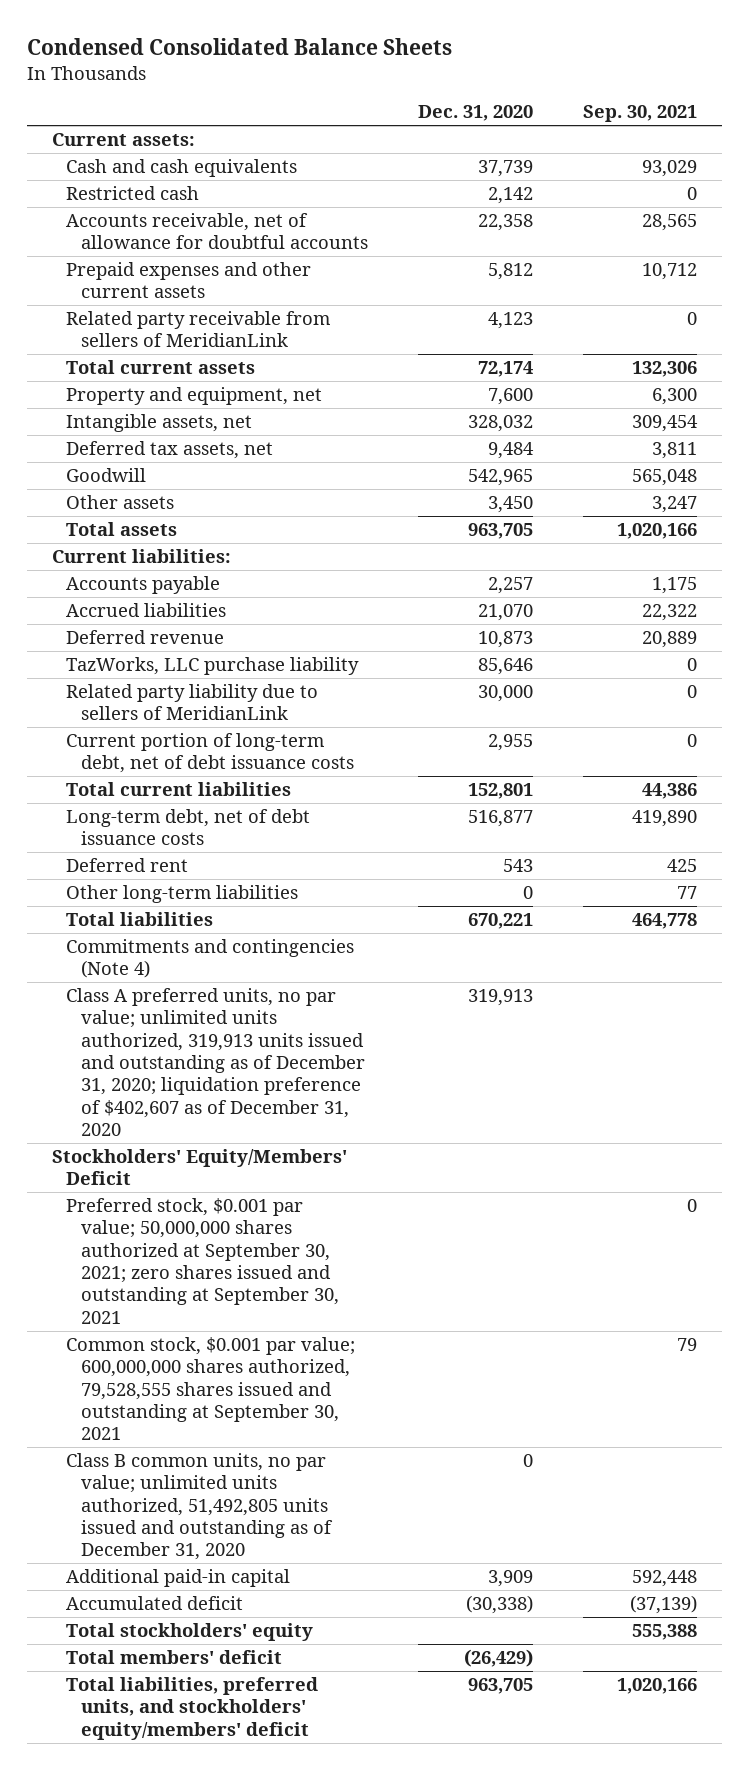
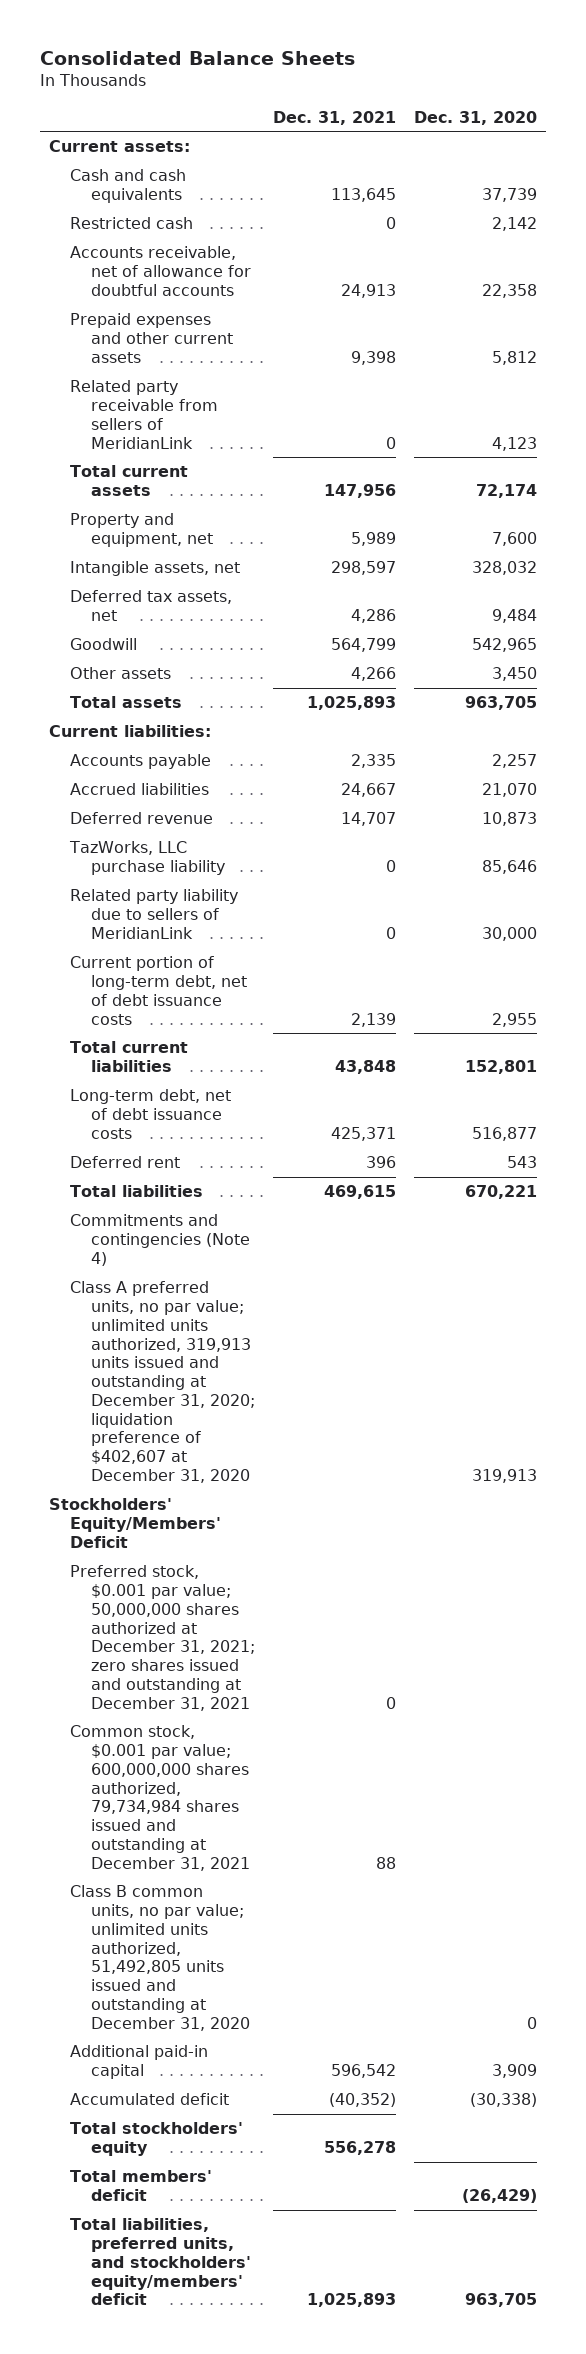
- Condensed Consolidated Balance Sheets
+ Consolidated Balance Sheets
- | Dec. 31, 2020 | Sep. 30, 2021
+ | Dec. 31, 2021 | Dec. 31, 2020
- Other long-term liabilities | 0 | 77
- Class A preferred units, no par value; unlimited units authorized, 319,913 units issued and outstanding as of December 31, 2020; liquidation preference of $402,607 as of December 31, 2020 | 319,913 |
+ Class A preferred units, no par value; unlimited units authorized, 319,913 units issued and outstanding at December 31, 2020; liquidation preference of $402,607 at December 31, 2020 | | 319,913
- Preferred stock, $0.001 par value; 50,000,000 shares authorized at September 30, 2021; zero shares issued and outstanding at September 30, 2021 | | 0
- Common stock, $0.001 par value; 600,000,000 shares authorized, 79,528,555 shares issued and outstanding at September 30, 2021 | | 79
- Class B common units, no par value; unlimited units authorized, 51,492,805 units issued and outstanding as of December 31, 2020 | 0 |
+ Preferred stock, $0.001 par value; 50,000,000 shares authorized at December 31, 2021; zero shares issued and outstanding at December 31, 2021 | 0 |
+ Common stock, $0.001 par value; 600,000,000 shares authorized, 79,734,984 shares issued and outstanding at December 31, 2021 | 88 |
+ Class B common units, no par value; unlimited units authorized, 51,492,805 units issued and outstanding at December 31, 2020 | | 0

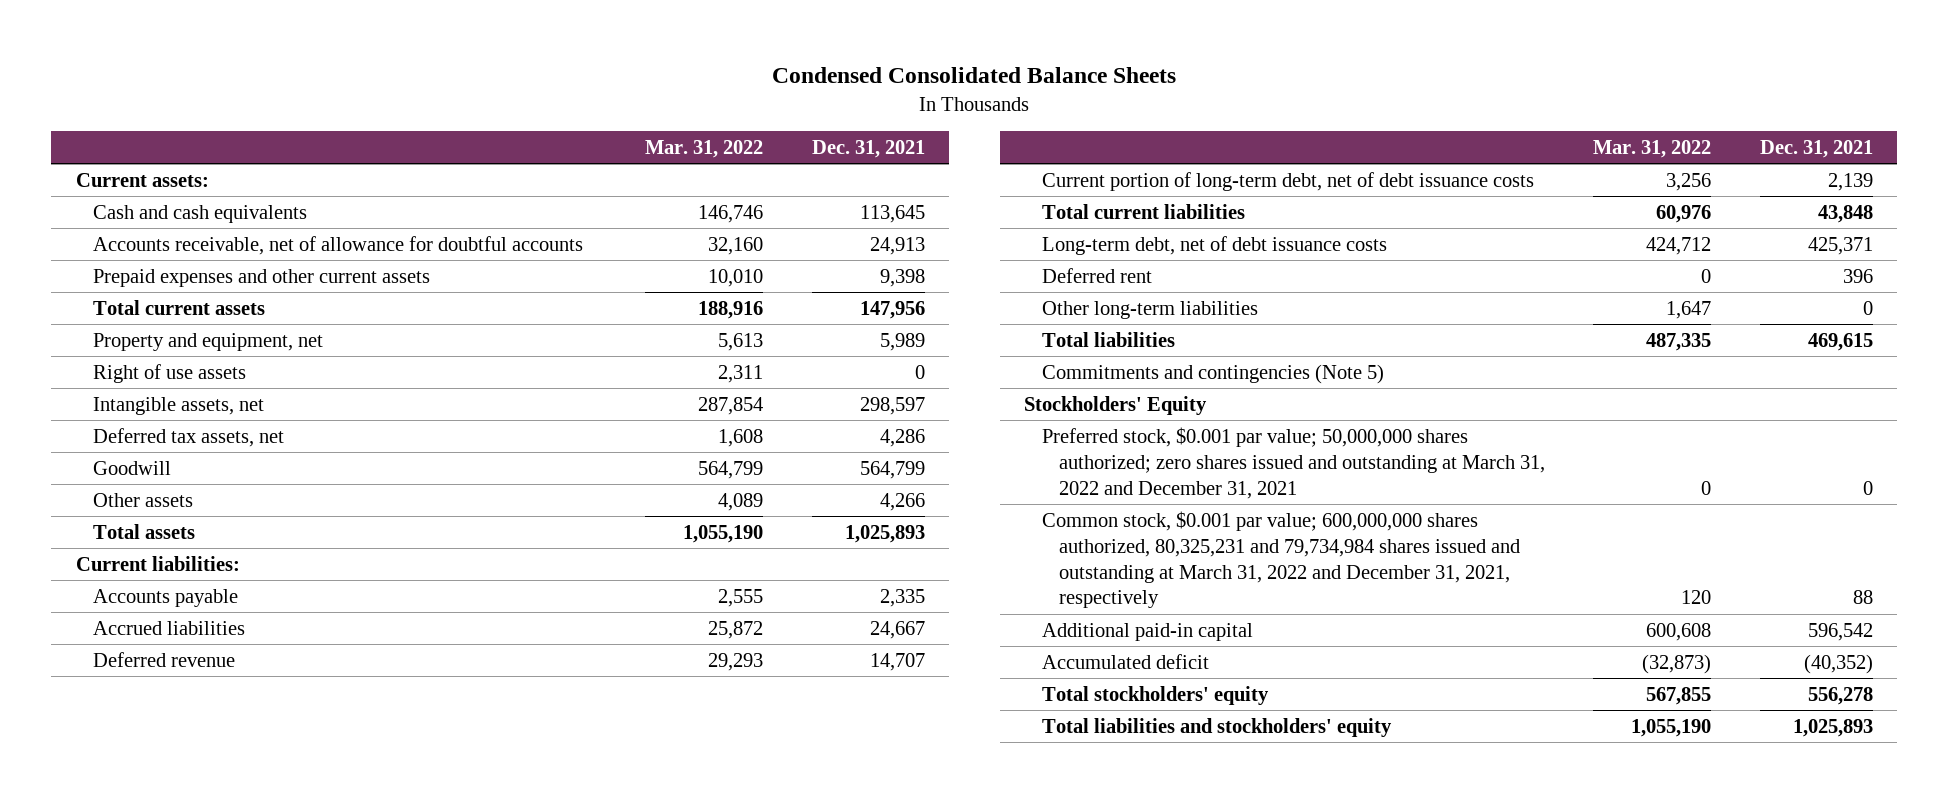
- Consolidated Balance Sheets
+ Condensed Consolidated Balance Sheets
- | Dec. 31, 2021 | Dec. 31, 2020
+ | Mar. 31, 2022 | Dec. 31, 2021
- Restricted cash | 0 | 2,142
- Related party receivable from sellers of MeridianLink | 0 | 4,123
+ Right of use assets | 2,311 | 0
- TazWorks, LLC purchase liability | 0 | 85,646
- Related party liability due to sellers of MeridianLink | 0 | 30,000
+ Other long-term liabilities | 1,647 | 0
- Commitments and contingencies (Note 4)
- Class A preferred units, no par value; unlimited units authorized, 319,913 units issued and outstanding at December 31, 2020; liquidation preference of $402,607 at December 31, 2020 | | 319,913
- Stockholders' Equity/Members' Deficit
- Preferred stock, $0.001 par value; 50,000,000 shares authorized at December 31, 2021; zero shares issued and outstanding at December 31, 2021 | 0 |
- Common stock, $0.001 par value; 600,000,000 shares authorized, 79,734,984 shares issued and outstanding at December 31, 2021 | 88 |
- Class B common units, no par value; unlimited units authorized, 51,492,805 units issued and outstanding at December 31, 2020 | | 0
+ Commitments and contingencies (Note 5)
+ Stockholders' Equity
+ Preferred stock, $0.001 par value; 50,000,000 shares authorized; zero shares issued and outstanding at March 31, 2022 and December 31, 2021 | 0 | 0
+ Common stock, $0.001 par value; 600,000,000 shares authorized, 80,325,231 and 79,734,984 shares issued and outstanding at March 31, 2022 and December 31, 2021, respectively | 120 | 88
- Total members' deficit | | (26,429)
- Total liabilities, preferred units, and stockholders' equity/members' deficit | 1,025,893 | 963,705
+ Total liabilities and stockholders' equity | 1,055,190 | 1,025,893

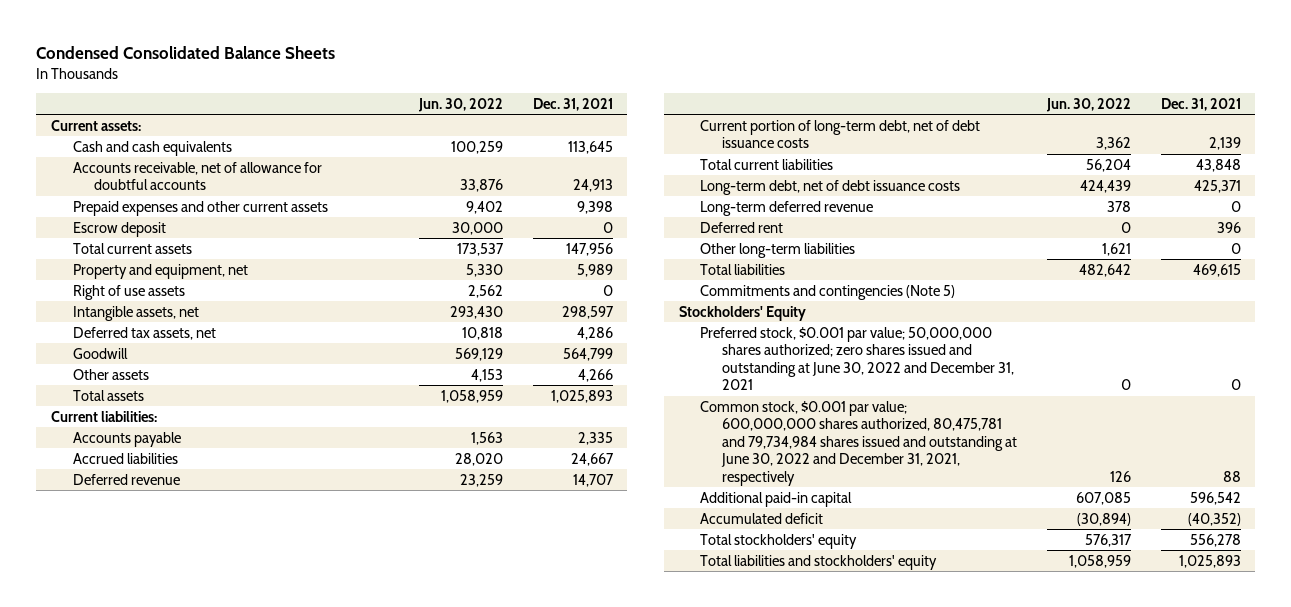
- | Mar. 31, 2022 | Dec. 31, 2021
+ | Jun. 30, 2022 | Dec. 31, 2021
+ Escrow deposit | 30,000 | 0
+ Long-term deferred revenue | 378 | 0
- Preferred stock, $0.001 par value; 50,000,000 shares authorized; zero shares issued and outstanding at March 31, 2022 and December 31, 2021 | 0 | 0
- Common stock, $0.001 par value; 600,000,000 shares authorized, 80,325,231 and 79,734,984 shares issued and outstanding at March 31, 2022 and December 31, 2021, respectively | 120 | 88
+ Preferred stock, $0.001 par value; 50,000,000 shares authorized; zero shares issued and outstanding at June 30, 2022 and December 31, 2021 | 0 | 0
+ Common stock, $0.001 par value; 600,000,000 shares authorized, 80,475,781 and 79,734,984 shares issued and outstanding at June 30, 2022 and December 31, 2021, respectively | 126 | 88

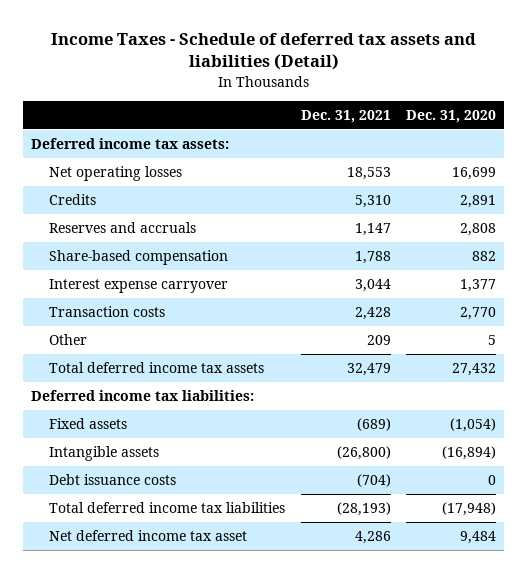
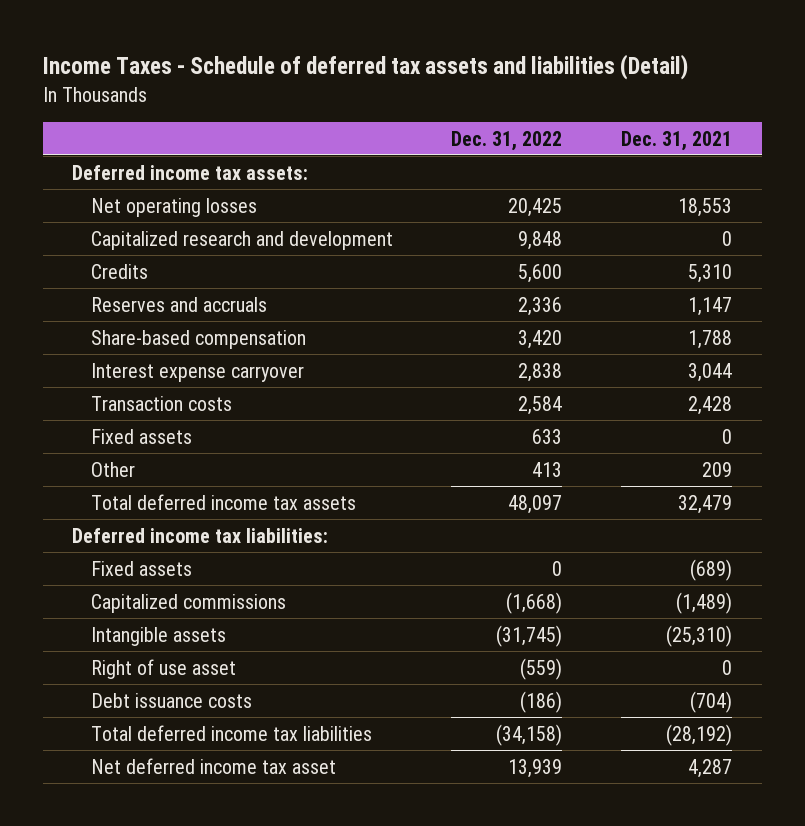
- | Dec. 31, 2021 | Dec. 31, 2020
+ | Dec. 31, 2022 | Dec. 31, 2021
+ Capitalized research and development | 9,848 | 0
+ Fixed assets | 633 | 0
- Intangible assets | (26,800) | (16,894)
+ Capitalized commissions | (1,668) | (1,489)
+ Intangible assets | (31,745) | (25,310)
+ Right of use asset | (559) | 0
- Total deferred income tax liabilities | (28,193) | (17,948)
- Net deferred income tax asset | 4,286 | 9,484
+ Total deferred income tax liabilities | (34,158) | (28,192)
+ Net deferred income tax asset | 13,939 | 4,287

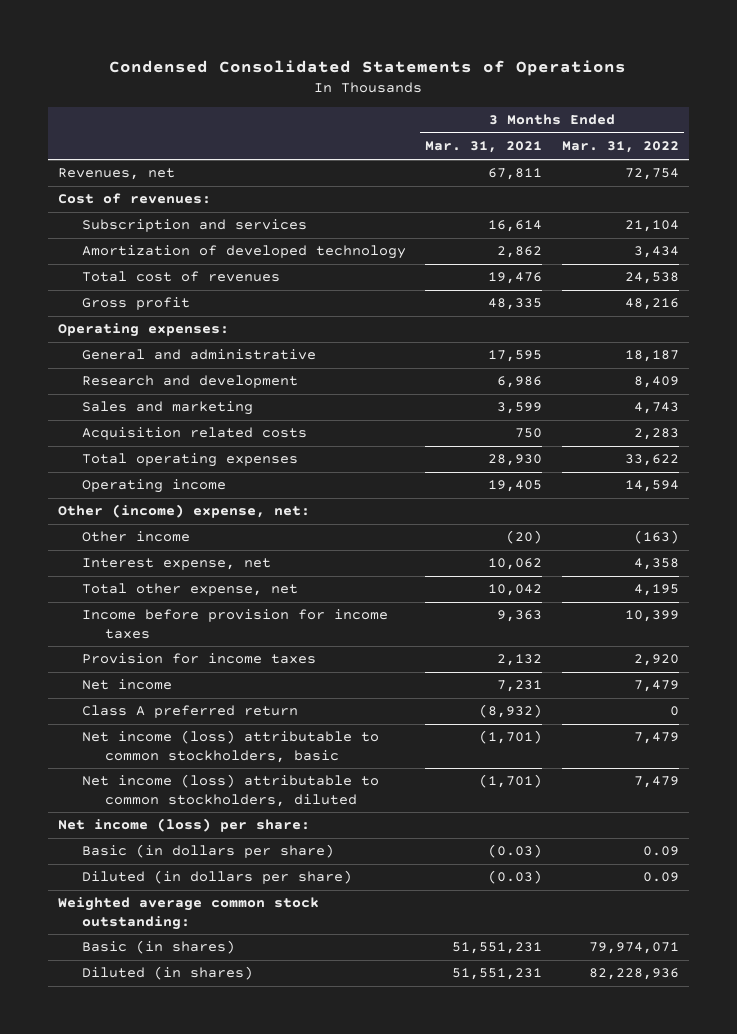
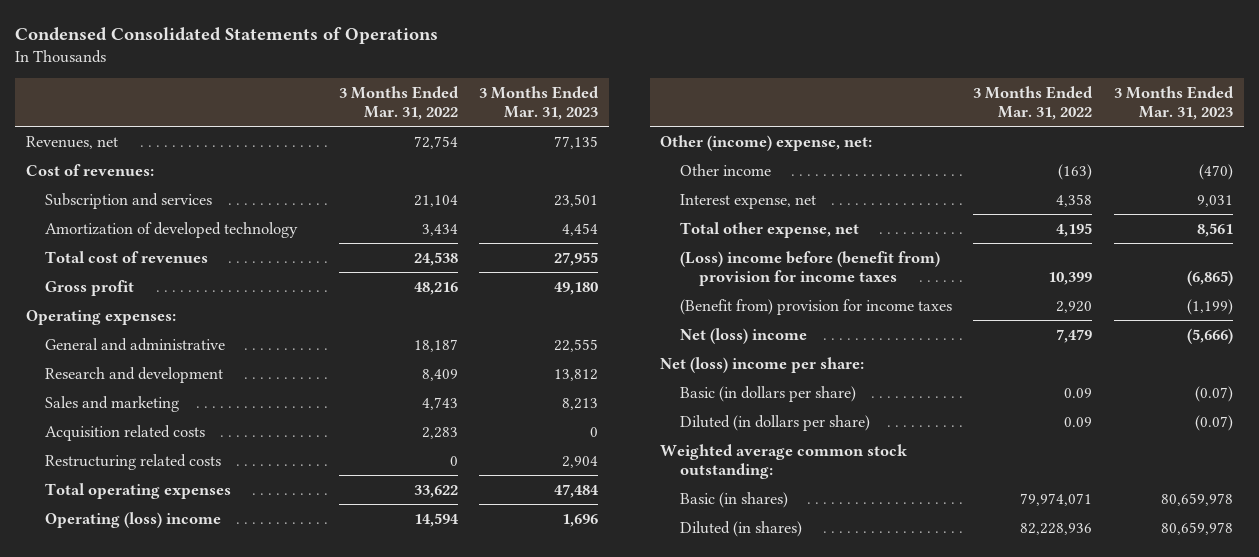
- | 3 Months Ended Mar. 31, 2021 | 3 Months Ended Mar. 31, 2022
+ | 3 Months Ended Mar. 31, 2022 | 3 Months Ended Mar. 31, 2023
+ Restructuring related costs | 0 | 2,904
- Operating income | 19,405 | 14,594
+ Operating (loss) income | 14,594 | 1,696
- Income before provision for income taxes | 9,363 | 10,399
- Provision for income taxes | 2,132 | 2,920
- Net income | 7,231 | 7,479
- Class A preferred return | (8,932) | 0
- Net income (loss) attributable to common stockholders, basic | (1,701) | 7,479
- Net income (loss) attributable to common stockholders, diluted | (1,701) | 7,479
- Net income (loss) per share:
+ (Loss) income before (benefit from) provision for income taxes | 10,399 | (6,865)
+ (Benefit from) provision for income taxes | 2,920 | (1,199)
+ Net (loss) income | 7,479 | (5,666)
+ Net (loss) income per share:

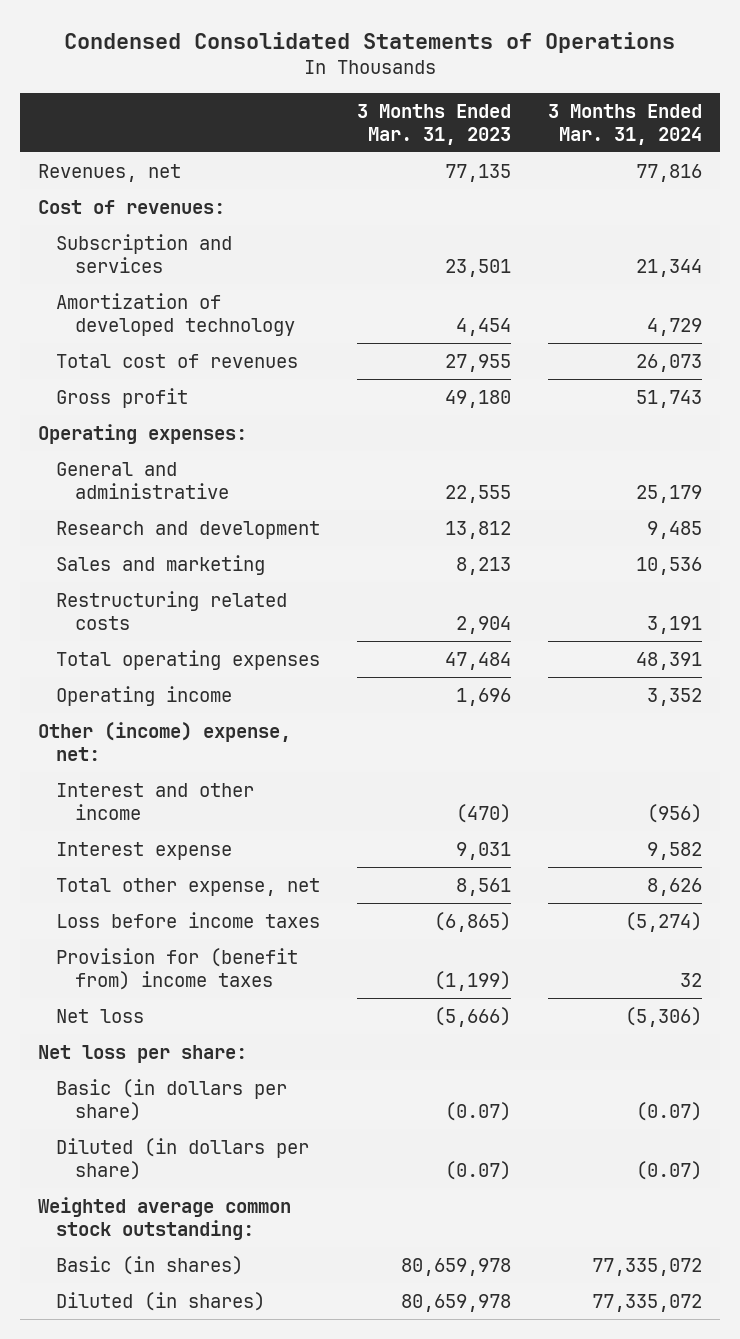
- | 3 Months Ended Mar. 31, 2022 | 3 Months Ended Mar. 31, 2023
+ | 3 Months Ended Mar. 31, 2023 | 3 Months Ended Mar. 31, 2024
- Acquisition related costs | 2,283 | 0
- Operating (loss) income | 14,594 | 1,696
+ Operating income | 1,696 | 3,352
- Other income | (163) | (470)
- Interest expense, net | 4,358 | 9,031
+ Interest and other income | (470) | (956)
+ Interest expense | 9,031 | 9,582
- (Loss) income before (benefit from) provision for income taxes | 10,399 | (6,865)
- (Benefit from) provision for income taxes | 2,920 | (1,199)
- Net (loss) income | 7,479 | (5,666)
- Net (loss) income per share:
+ Loss before income taxes | (6,865) | (5,274)
+ Provision for (benefit from) income taxes | (1,199) | 32
+ Net loss | (5,666) | (5,306)
+ Net loss per share:

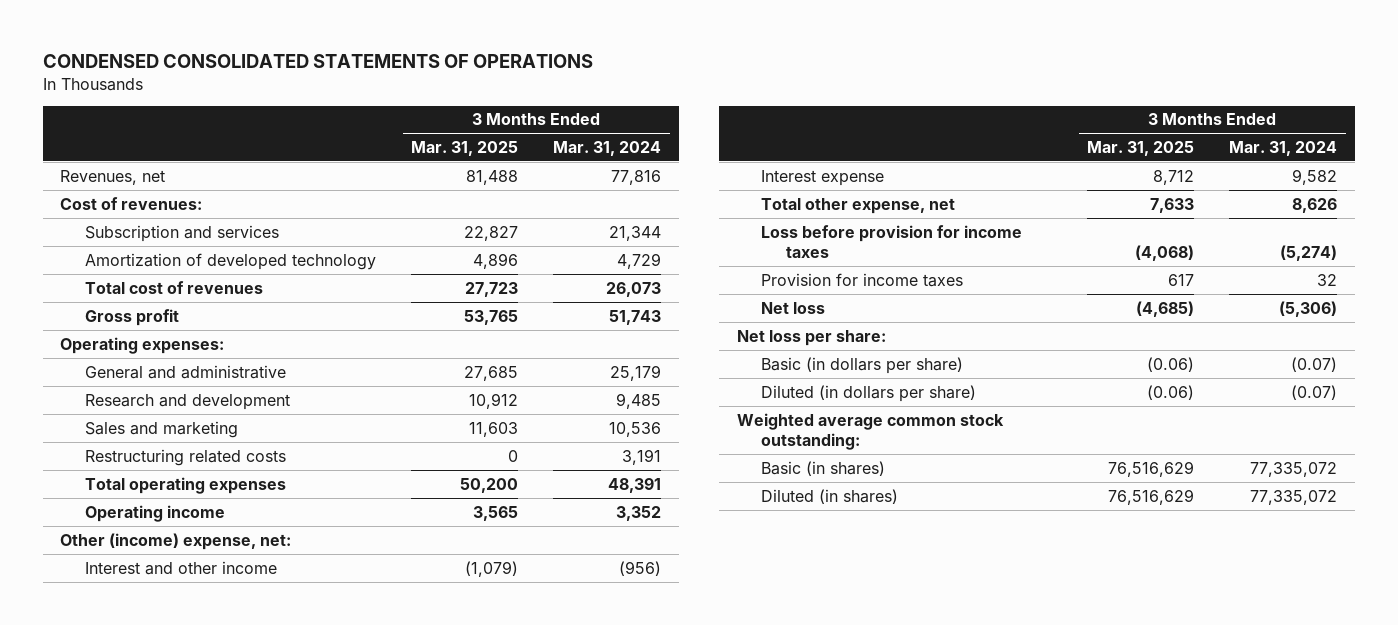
- Condensed Consolidated Statements of Operations
+ CONDENSED CONSOLIDATED STATEMENTS OF OPERATIONS
- | 3 Months Ended Mar. 31, 2023 | 3 Months Ended Mar. 31, 2024
+ | 3 Months Ended Mar. 31, 2025 | 3 Months Ended Mar. 31, 2024
- Loss before income taxes | (6,865) | (5,274)
- Provision for (benefit from) income taxes | (1,199) | 32
+ Loss before provision for income taxes | (4,068) | (5,274)
+ Provision for income taxes | 617 | 32

